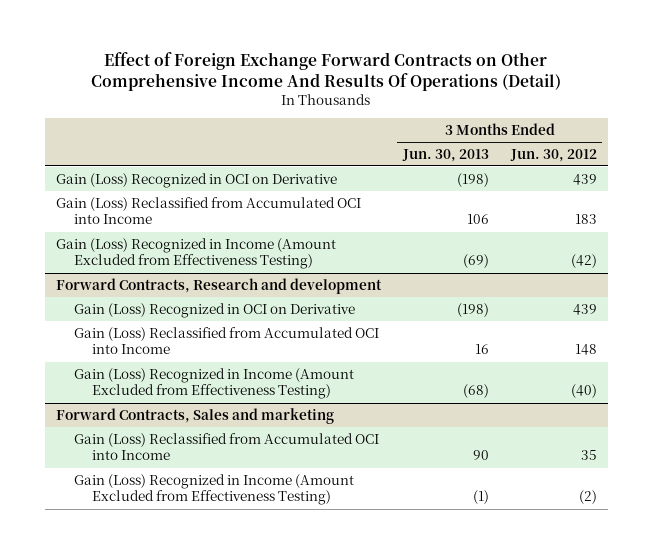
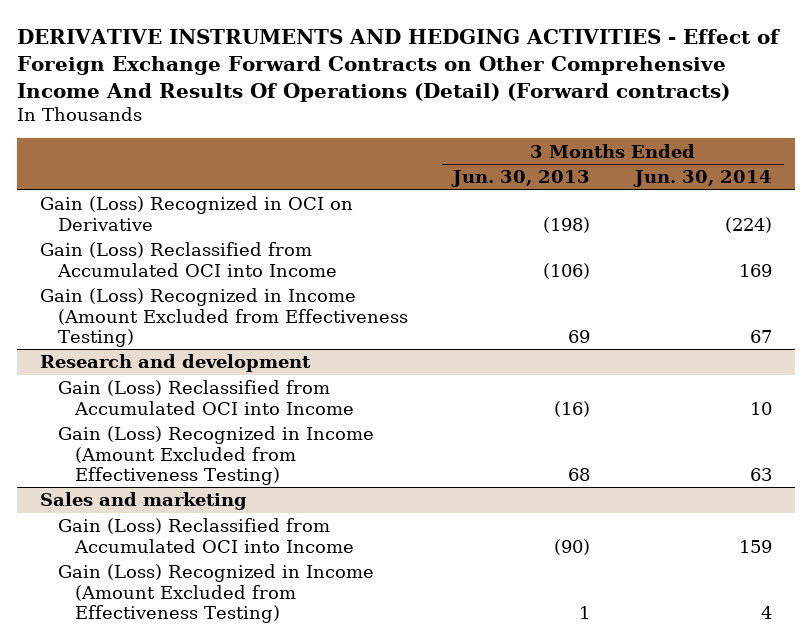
- Effect of Foreign Exchange Forward Contracts on Other Comprehensive Income And Results Of Operations (Detail)
+ DERIVATIVE INSTRUMENTS AND HEDGING ACTIVITIES - Effect of Foreign Exchange Forward Contracts on Other Comprehensive Income And Results Of Operations (Detail) (Forward contracts)
- | 3 Months Ended Jun. 30, 2013 | 3 Months Ended Jun. 30, 2012
+ | 3 Months Ended Jun. 30, 2013 | 3 Months Ended Jun. 30, 2014
- Gain (Loss) Reclassified from Accumulated OCI into Income | 106 | 183
- Gain (Loss) Recognized in Income (Amount Excluded from Effectiveness Testing) | (69) | (42)
- Forward Contracts, Research and development
- Gain (Loss) Recognized in OCI on Derivative | (198) | 439
- Gain (Loss) Reclassified from Accumulated OCI into Income | 16 | 148
- Gain (Loss) Recognized in Income (Amount Excluded from Effectiveness Testing) | (68) | (40)
- Forward Contracts, Sales and marketing
- Gain (Loss) Reclassified from Accumulated OCI into Income | 90 | 35
- Gain (Loss) Recognized in Income (Amount Excluded from Effectiveness Testing) | (1) | (2)
+ Gain (Loss) Reclassified from Accumulated OCI into Income | (106) | 169
+ Gain (Loss) Recognized in Income (Amount Excluded from Effectiveness Testing) | 69 | 67
+ Research and development
+ Gain (Loss) Reclassified from Accumulated OCI into Income | (16) | 10
+ Gain (Loss) Recognized in Income (Amount Excluded from Effectiveness Testing) | 68 | 63
+ Sales and marketing
+ Gain (Loss) Reclassified from Accumulated OCI into Income | (90) | 159
+ Gain (Loss) Recognized in Income (Amount Excluded from Effectiveness Testing) | 1 | 4

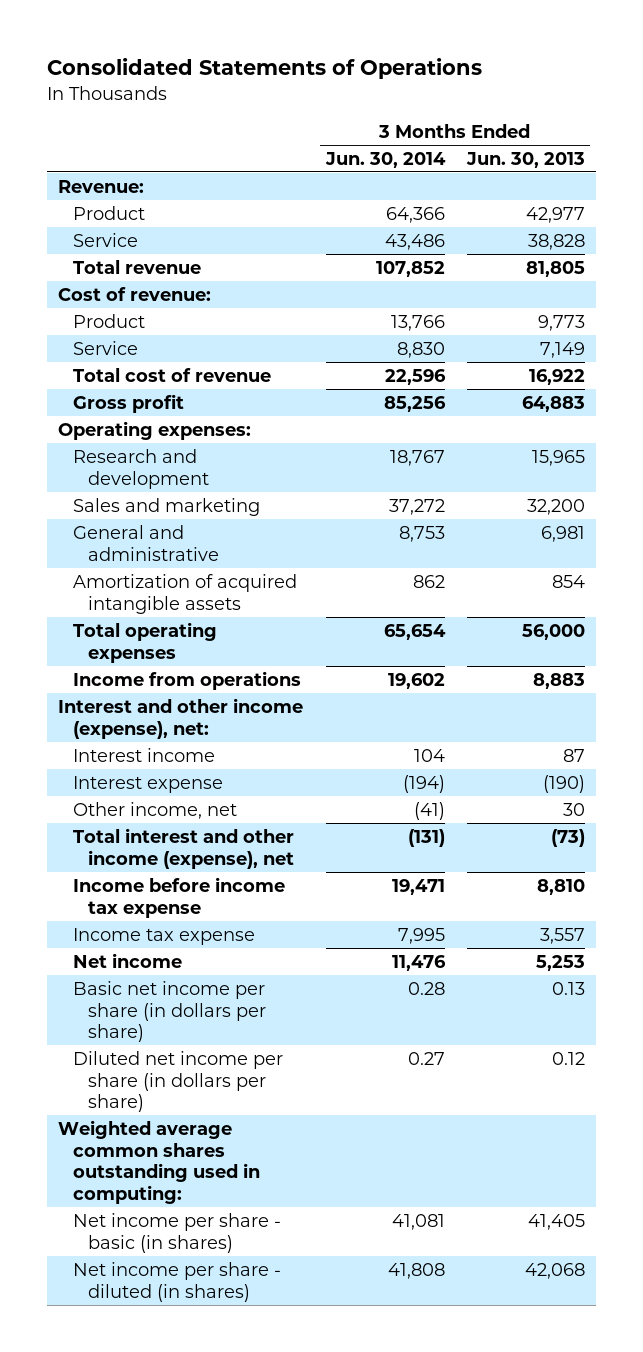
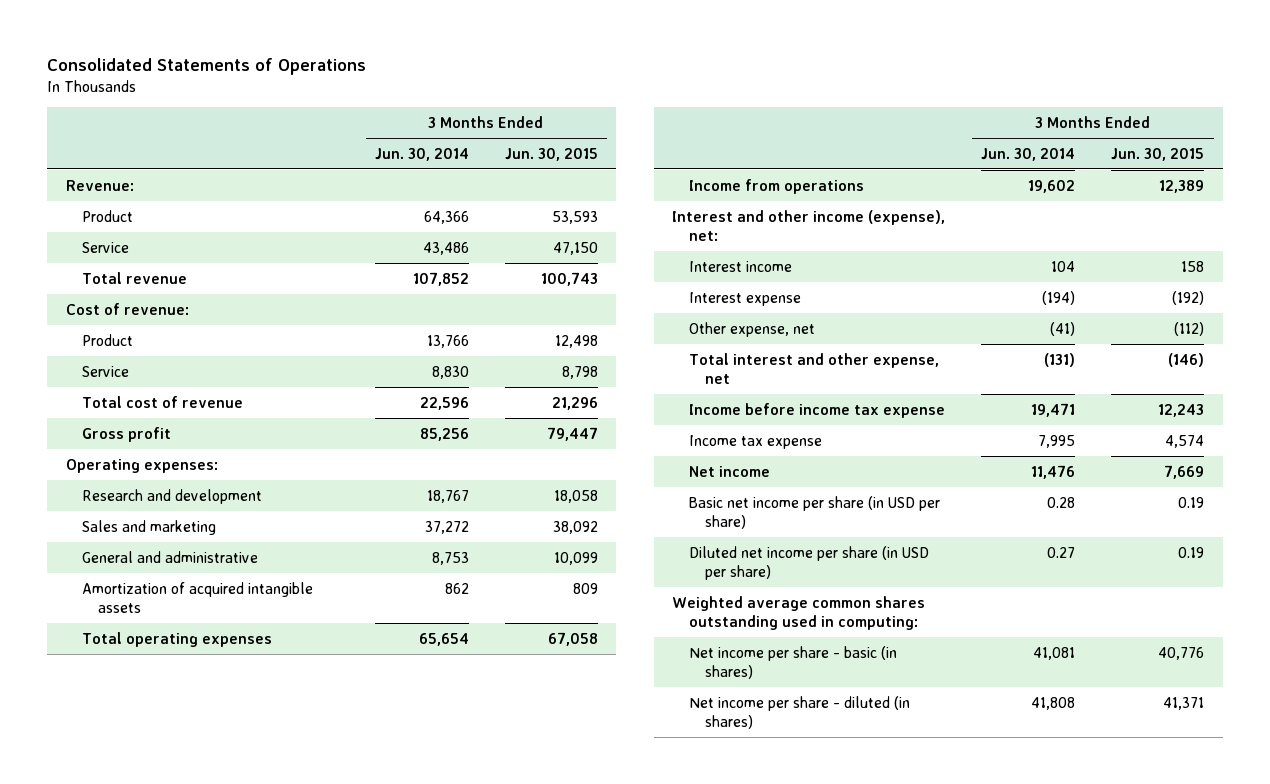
- | 3 Months Ended Jun. 30, 2014 | 3 Months Ended Jun. 30, 2013
+ | 3 Months Ended Jun. 30, 2014 | 3 Months Ended Jun. 30, 2015
- Other income, net | (41) | 30
- Total interest and other income (expense), net | (131) | (73)
+ Other expense, net | (41) | (112)
+ Total interest and other expense, net | (131) | (146)
- Basic net income per share (in dollars per share) | 0.28 | 0.13
- Diluted net income per share (in dollars per share) | 0.27 | 0.12
+ Basic net income per share (in USD per share) | 0.28 | 0.19
+ Diluted net income per share (in USD per share) | 0.27 | 0.19

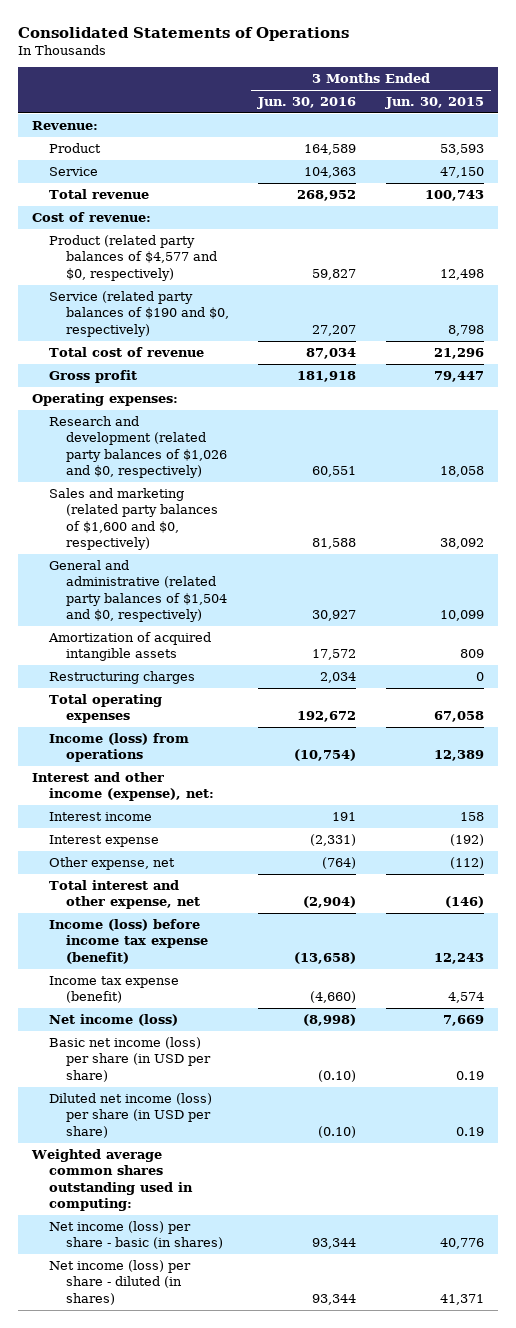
- | 3 Months Ended Jun. 30, 2014 | 3 Months Ended Jun. 30, 2015
+ | 3 Months Ended Jun. 30, 2016 | 3 Months Ended Jun. 30, 2015
- Product | 13,766 | 12,498
- Service | 8,830 | 8,798
+ Product (related party balances of $4,577 and $0, respectively) | 59,827 | 12,498
+ Service (related party balances of $190 and $0, respectively) | 27,207 | 8,798
- Research and development | 18,767 | 18,058
- Sales and marketing | 37,272 | 38,092
- General and administrative | 8,753 | 10,099
+ Research and development (related party balances of $1,026 and $0, respectively) | 60,551 | 18,058
+ Sales and marketing (related party balances of $1,600 and $0, respectively) | 81,588 | 38,092
+ General and administrative (related party balances of $1,504 and $0, respectively) | 30,927 | 10,099
+ Restructuring charges | 2,034 | 0
- Income from operations | 19,602 | 12,389
+ Income (loss) from operations | (10,754) | 12,389
- Income before income tax expense | 19,471 | 12,243
- Income tax expense | 7,995 | 4,574
- Net income | 11,476 | 7,669
- Basic net income per share (in USD per share) | 0.28 | 0.19
- Diluted net income per share (in USD per share) | 0.27 | 0.19
+ Income (loss) before income tax expense (benefit) | (13,658) | 12,243
+ Income tax expense (benefit) | (4,660) | 4,574
+ Net income (loss) | (8,998) | 7,669
+ Basic net income (loss) per share (in USD per share) | (0.10) | 0.19
+ Diluted net income (loss) per share (in USD per share) | (0.10) | 0.19
- Net income per share - basic (in shares) | 41,081 | 40,776
- Net income per share - diluted (in shares) | 41,808 | 41,371
+ Net income (loss) per share - basic (in shares) | 93,344 | 40,776
+ Net income (loss) per share - diluted (in shares) | 93,344 | 41,371

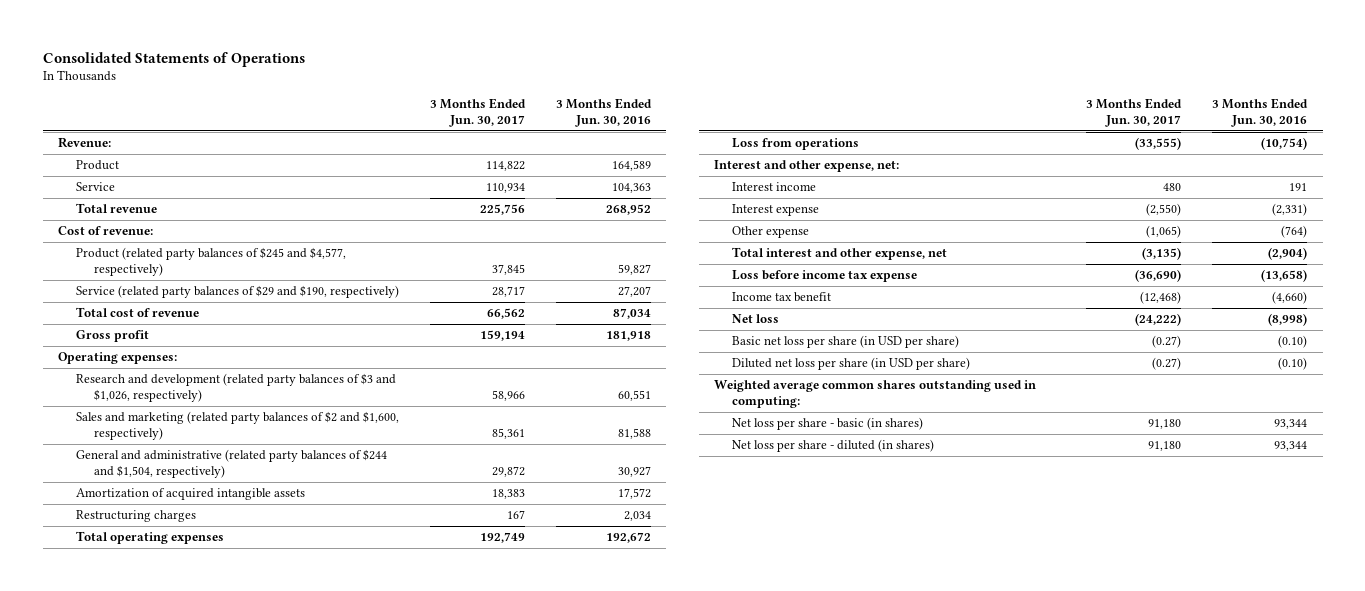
- | 3 Months Ended Jun. 30, 2016 | 3 Months Ended Jun. 30, 2015
+ | 3 Months Ended Jun. 30, 2017 | 3 Months Ended Jun. 30, 2016
- Product (related party balances of $4,577 and $0, respectively) | 59,827 | 12,498
- Service (related party balances of $190 and $0, respectively) | 27,207 | 8,798
+ Product (related party balances of $245 and $4,577, respectively) | 37,845 | 59,827
+ Service (related party balances of $29 and $190, respectively) | 28,717 | 27,207
- Research and development (related party balances of $1,026 and $0, respectively) | 60,551 | 18,058
- Sales and marketing (related party balances of $1,600 and $0, respectively) | 81,588 | 38,092
- General and administrative (related party balances of $1,504 and $0, respectively) | 30,927 | 10,099
+ Research and development (related party balances of $3 and $1,026, respectively) | 58,966 | 60,551
+ Sales and marketing (related party balances of $2 and $1,600, respectively) | 85,361 | 81,588
+ General and administrative (related party balances of $244 and $1,504, respectively) | 29,872 | 30,927
- Income (loss) from operations | (10,754) | 12,389
- Interest and other income (expense), net:
+ Loss from operations | (33,555) | (10,754)
+ Interest and other expense, net:
- Other expense, net | (764) | (112)
+ Other expense | (1,065) | (764)
- Income (loss) before income tax expense (benefit) | (13,658) | 12,243
- Income tax expense (benefit) | (4,660) | 4,574
- Net income (loss) | (8,998) | 7,669
- Basic net income (loss) per share (in USD per share) | (0.10) | 0.19
- Diluted net income (loss) per share (in USD per share) | (0.10) | 0.19
+ Loss before income tax expense | (36,690) | (13,658)
+ Income tax benefit | (12,468) | (4,660)
+ Net loss | (24,222) | (8,998)
+ Basic net loss per share (in USD per share) | (0.27) | (0.10)
+ Diluted net loss per share (in USD per share) | (0.27) | (0.10)
- Net income (loss) per share - basic (in shares) | 93,344 | 40,776
- Net income (loss) per share - diluted (in shares) | 93,344 | 41,371
+ Net loss per share - basic (in shares) | 91,180 | 93,344
+ Net loss per share - diluted (in shares) | 91,180 | 93,344

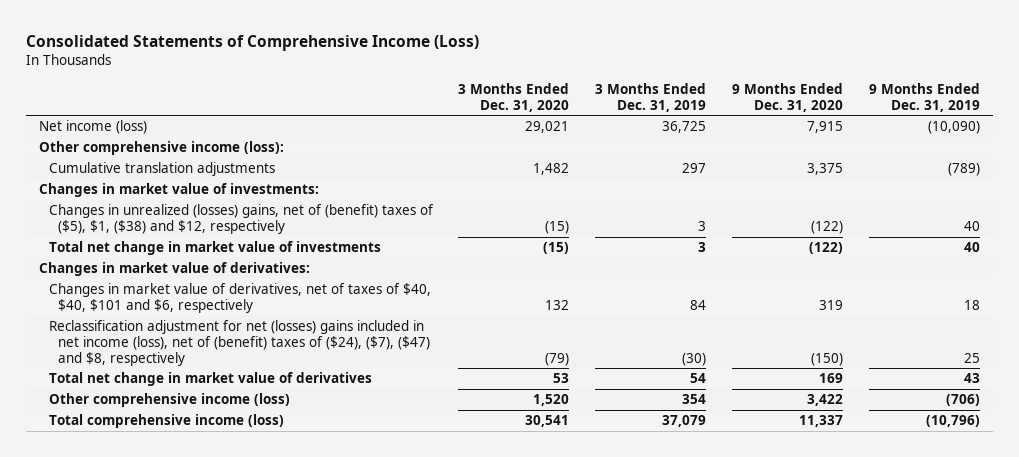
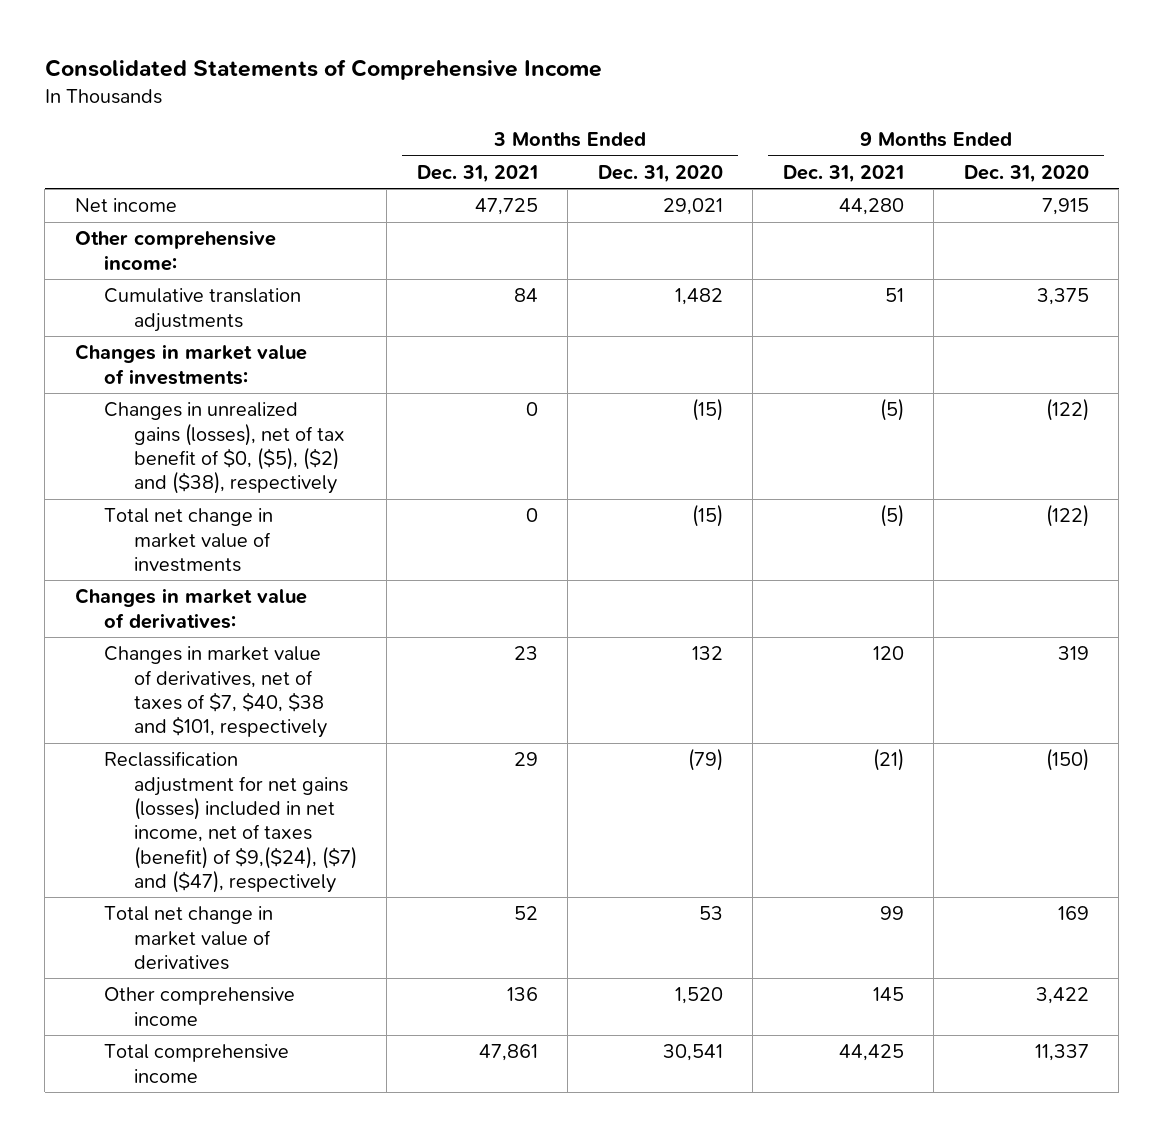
- Consolidated Statements of Comprehensive Income (Loss)
+ Consolidated Statements of Comprehensive Income
- | 3 Months Ended Dec. 31, 2020 | 3 Months Ended Dec. 31, 2019 | 9 Months Ended Dec. 31, 2020 | 9 Months Ended Dec. 31, 2019
+ | 3 Months Ended Dec. 31, 2021 | 3 Months Ended Dec. 31, 2020 | 9 Months Ended Dec. 31, 2021 | 9 Months Ended Dec. 31, 2020
- Net income (loss) | 29,021 | 36,725 | 7,915 | (10,090)
- Other comprehensive income (loss):
+ Net income | 47,725 | 29,021 | 44,280 | 7,915
+ Other comprehensive income:
- Changes in unrealized (losses) gains, net of (benefit) taxes of ($5), $1, ($38) and $12, respectively | (15) | 3 | (122) | 40
+ Changes in unrealized gains (losses), net of tax benefit of $0, ($5), ($2) and ($38), respectively | 0 | (15) | (5) | (122)
- Changes in market value of derivatives, net of taxes of $40, $40, $101 and $6, respectively | 132 | 84 | 319 | 18
- Reclassification adjustment for net (losses) gains included in net income (loss), net of (benefit) taxes of ($24), ($7), ($47) and $8, respectively | (79) | (30) | (150) | 25
+ Changes in market value of derivatives, net of taxes of $7, $40, $38 and $101, respectively | 23 | 132 | 120 | 319
+ Reclassification adjustment for net gains (losses) included in net income, net of taxes (benefit) of $9,($24), ($7) and ($47), respectively | 29 | (79) | (21) | (150)
- Other comprehensive income (loss) | 1,520 | 354 | 3,422 | (706)
- Total comprehensive income (loss) | 30,541 | 37,079 | 11,337 | (10,796)
+ Other comprehensive income | 136 | 1,520 | 145 | 3,422
+ Total comprehensive income | 47,861 | 30,541 | 44,425 | 11,337

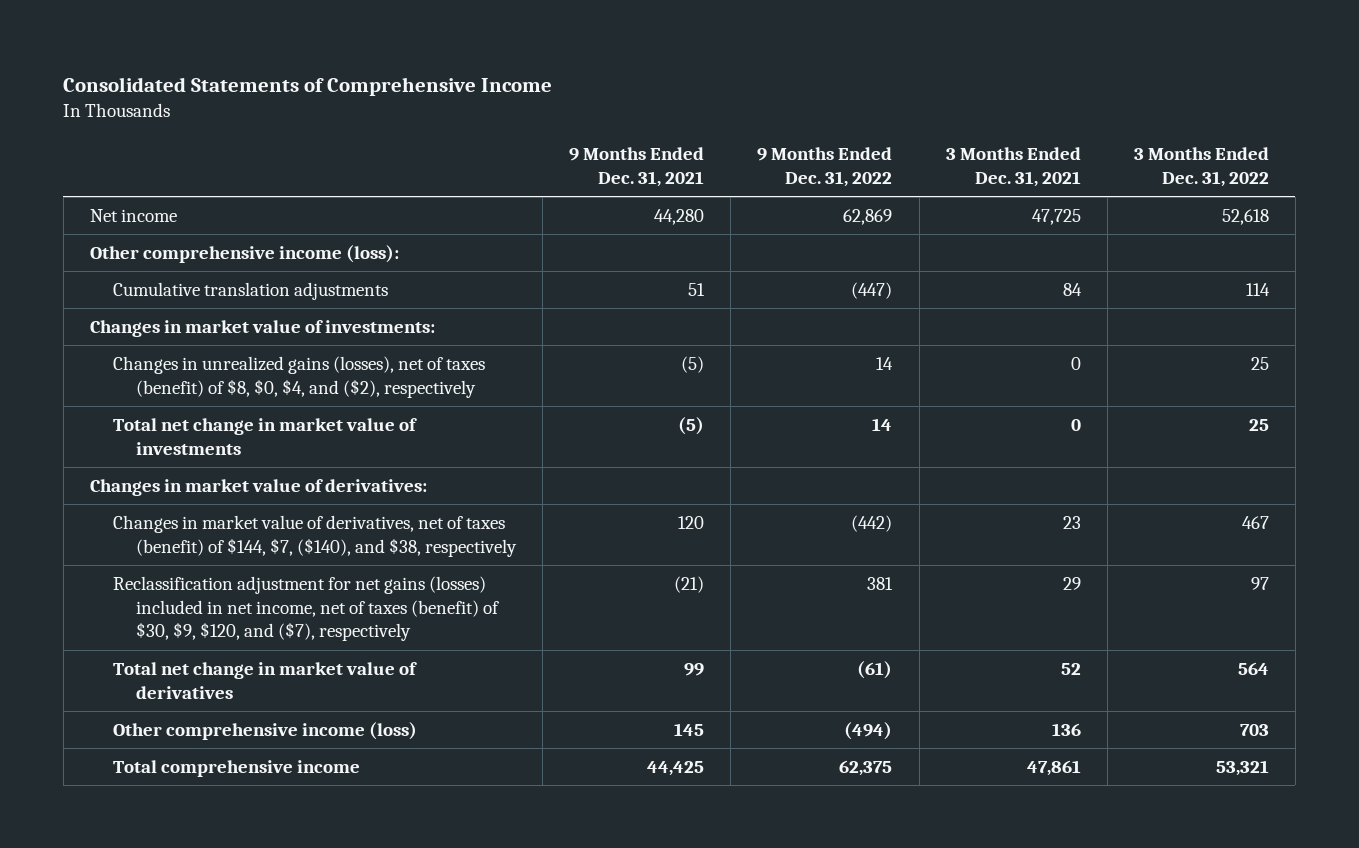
- | 3 Months Ended Dec. 31, 2021 | 3 Months Ended Dec. 31, 2020 | 9 Months Ended Dec. 31, 2021 | 9 Months Ended Dec. 31, 2020
+ | 9 Months Ended Dec. 31, 2021 | 9 Months Ended Dec. 31, 2022 | 3 Months Ended Dec. 31, 2021 | 3 Months Ended Dec. 31, 2022
- Other comprehensive income:
+ Other comprehensive income (loss):
- Changes in unrealized gains (losses), net of tax benefit of $0, ($5), ($2) and ($38), respectively | 0 | (15) | (5) | (122)
+ Changes in unrealized gains (losses), net of taxes (benefit) of $8, $0, $4, and ($2), respectively | (5) | 14 | 0 | 25
- Changes in market value of derivatives, net of taxes of $7, $40, $38 and $101, respectively | 23 | 132 | 120 | 319
- Reclassification adjustment for net gains (losses) included in net income, net of taxes (benefit) of $9,($24), ($7) and ($47), respectively | 29 | (79) | (21) | (150)
+ Changes in market value of derivatives, net of taxes (benefit) of $144, $7, ($140), and $38, respectively | 120 | (442) | 23 | 467
+ Reclassification adjustment for net gains (losses) included in net income, net of taxes (benefit) of $30, $9, $120, and ($7), respectively | (21) | 381 | 29 | 97
- Other comprehensive income | 136 | 1,520 | 145 | 3,422
+ Other comprehensive income (loss) | 145 | (494) | 136 | 703

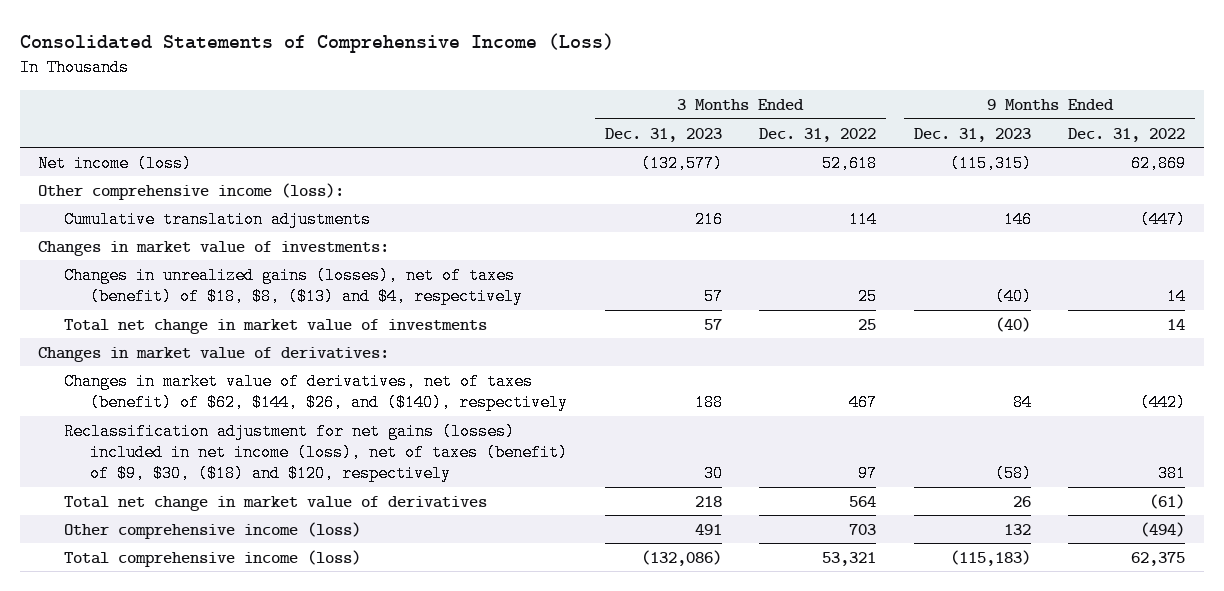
- Consolidated Statements of Comprehensive Income
+ Consolidated Statements of Comprehensive Income (Loss)
- | 9 Months Ended Dec. 31, 2021 | 9 Months Ended Dec. 31, 2022 | 3 Months Ended Dec. 31, 2021 | 3 Months Ended Dec. 31, 2022
+ | 3 Months Ended Dec. 31, 2023 | 3 Months Ended Dec. 31, 2022 | 9 Months Ended Dec. 31, 2023 | 9 Months Ended Dec. 31, 2022
- Net income | 44,280 | 62,869 | 47,725 | 52,618
+ Net income (loss) | (132,577) | 52,618 | (115,315) | 62,869
- Changes in unrealized gains (losses), net of taxes (benefit) of $8, $0, $4, and ($2), respectively | (5) | 14 | 0 | 25
+ Changes in unrealized gains (losses), net of taxes (benefit) of $18, $8, ($13) and $4, respectively | 57 | 25 | (40) | 14
- Changes in market value of derivatives, net of taxes (benefit) of $144, $7, ($140), and $38, respectively | 120 | (442) | 23 | 467
- Reclassification adjustment for net gains (losses) included in net income, net of taxes (benefit) of $30, $9, $120, and ($7), respectively | (21) | 381 | 29 | 97
+ Changes in market value of derivatives, net of taxes (benefit) of $62, $144, $26, and ($140), respectively | 188 | 467 | 84 | (442)
+ Reclassification adjustment for net gains (losses) included in net income (loss), net of taxes (benefit) of $9, $30, ($18) and $120, respectively | 30 | 97 | (58) | 381
- Total comprehensive income | 44,425 | 62,375 | 47,861 | 53,321
+ Total comprehensive income (loss) | (132,086) | 53,321 | (115,183) | 62,375

